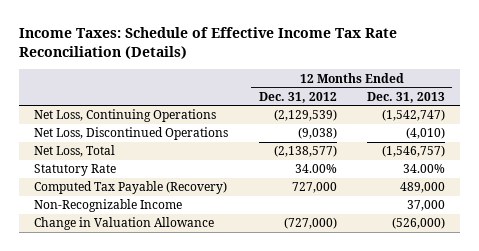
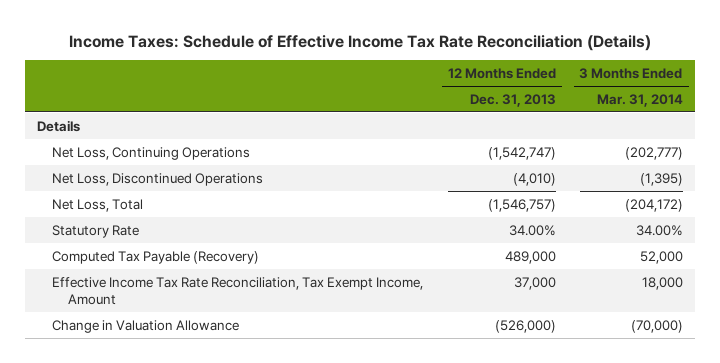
- | 12 Months Ended Dec. 31, 2012 | 12 Months Ended Dec. 31, 2013
+ | 12 Months Ended Dec. 31, 2013 | 3 Months Ended Mar. 31, 2014
+ Details
- Non-Recognizable Income | | 37,000
+ Effective Income Tax Rate Reconciliation, Tax Exempt Income, Amount | 37,000 | 18,000

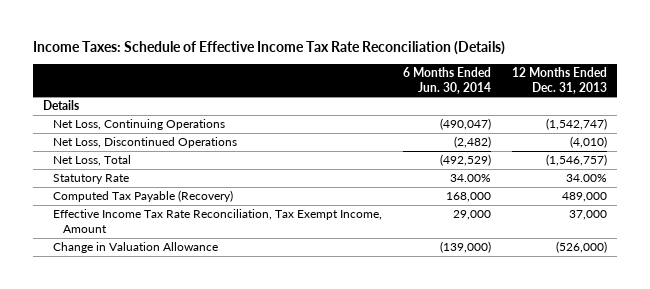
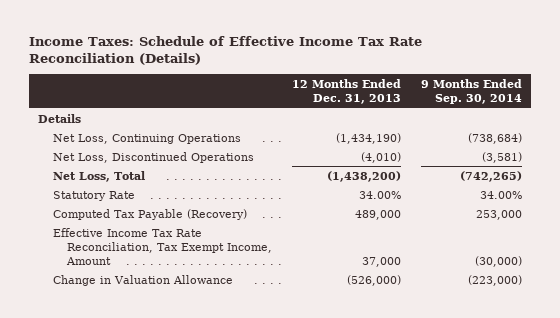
- | 6 Months Ended Jun. 30, 2014 | 12 Months Ended Dec. 31, 2013
+ | 12 Months Ended Dec. 31, 2013 | 9 Months Ended Sep. 30, 2014
- Net Loss, Continuing Operations | (490,047) | (1,542,747)
+ Net Loss, Continuing Operations | (1,434,190) | (738,684)
- Net Loss, Total | (492,529) | (1,546,757)
+ Net Loss, Total | (1,438,200) | (742,265)

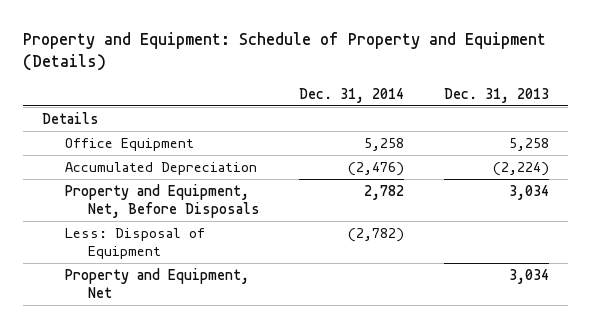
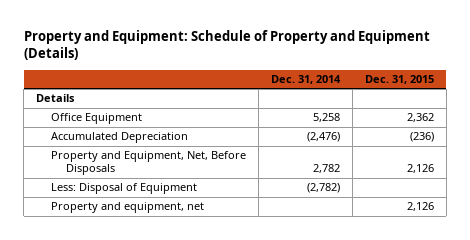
- | Dec. 31, 2014 | Dec. 31, 2013
+ | Dec. 31, 2014 | Dec. 31, 2015
- Property and Equipment, Net | | 3,034
+ Property and equipment, net | | 2,126

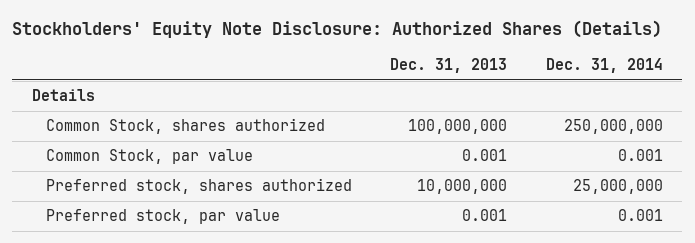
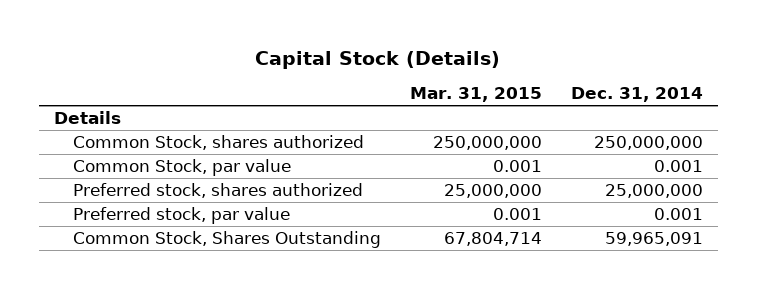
- Stockholders' Equity Note Disclosure: Authorized Shares (Details)
+ Capital Stock (Details)
- | Dec. 31, 2013 | Dec. 31, 2014
+ | Mar. 31, 2015 | Dec. 31, 2014
+ Common Stock, Shares Outstanding | 67,804,714 | 59,965,091

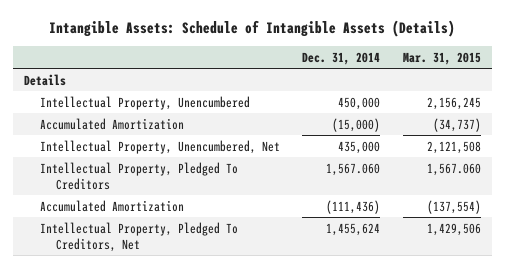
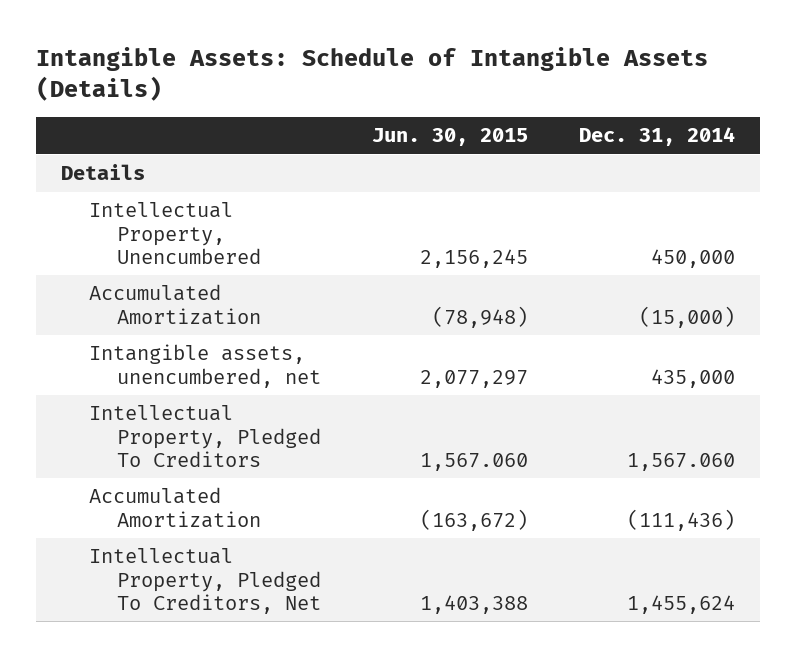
- | Dec. 31, 2014 | Mar. 31, 2015
+ | Jun. 30, 2015 | Dec. 31, 2014
- Intellectual Property, Unencumbered, Net | 435,000 | 2,121,508
+ Intangible assets, unencumbered, net | 2,077,297 | 435,000

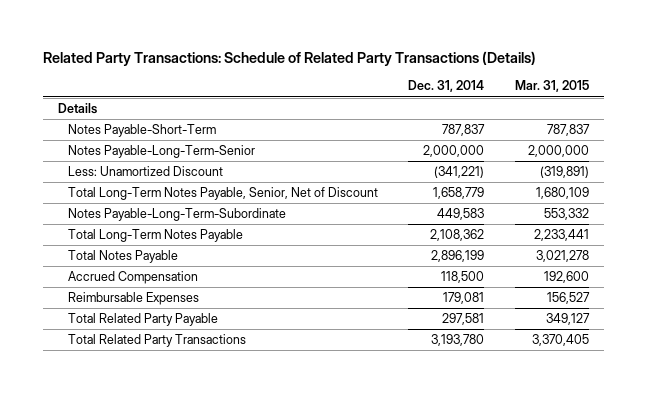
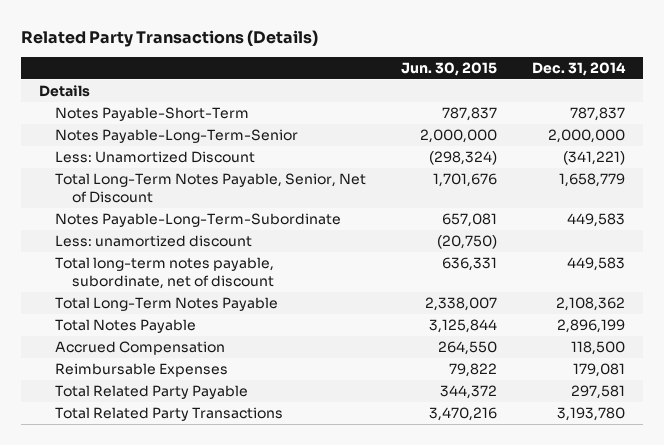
- Related Party Transactions: Schedule of Related Party Transactions (Details)
+ Related Party Transactions (Details)
- | Dec. 31, 2014 | Mar. 31, 2015
+ | Jun. 30, 2015 | Dec. 31, 2014
+ Less: unamortized discount | (20,750) |
+ Total long-term notes payable, subordinate, net of discount | 636,331 | 449,583

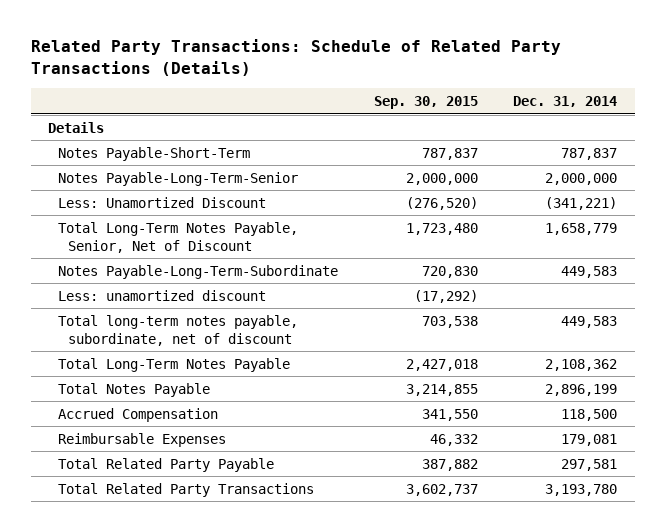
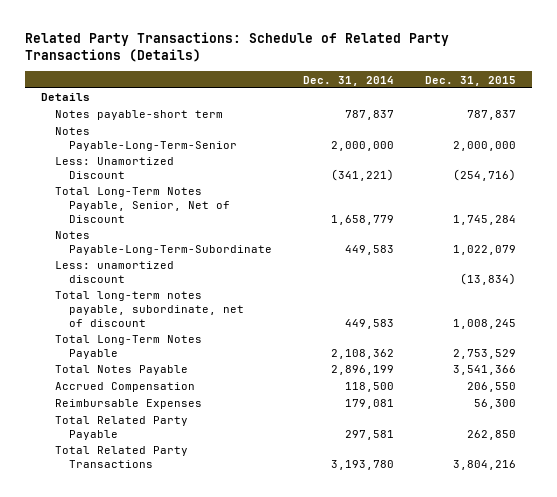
- | Sep. 30, 2015 | Dec. 31, 2014
+ | Dec. 31, 2014 | Dec. 31, 2015
- Notes Payable-Short-Term | 787,837 | 787,837
+ Notes payable-short term | 787,837 | 787,837

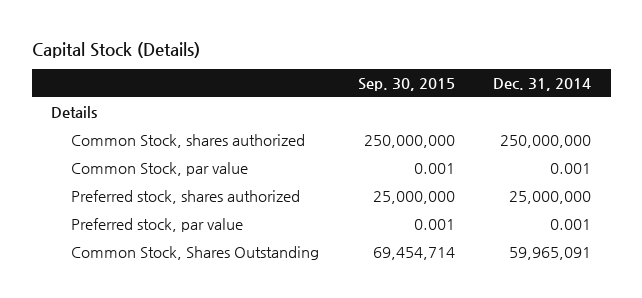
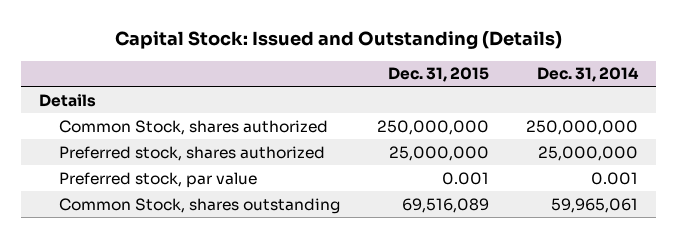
- Capital Stock (Details)
+ Capital Stock: Issued and Outstanding (Details)
- | Sep. 30, 2015 | Dec. 31, 2014
+ | Dec. 31, 2015 | Dec. 31, 2014
- Common Stock, par value | 0.001 | 0.001
- Common Stock, Shares Outstanding | 69,454,714 | 59,965,091
+ Common Stock, shares outstanding | 69,516,089 | 59,965,061

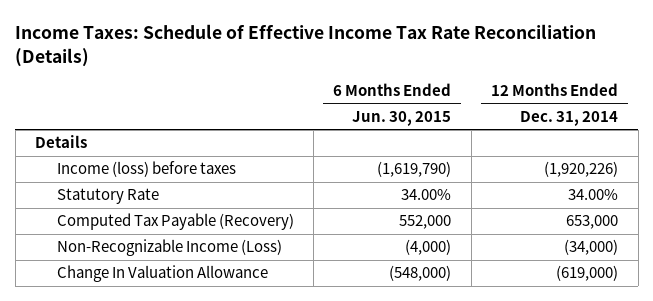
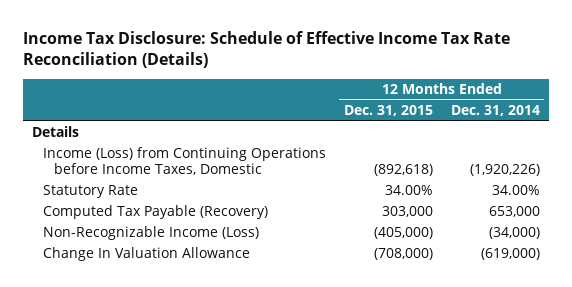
- Income Taxes: Schedule of Effective Income Tax Rate Reconciliation (Details)
+ Income Tax Disclosure: Schedule of Effective Income Tax Rate Reconciliation (Details)
- | 6 Months Ended Jun. 30, 2015 | 12 Months Ended Dec. 31, 2014
+ | 12 Months Ended Dec. 31, 2015 | 12 Months Ended Dec. 31, 2014
- Income (loss) before taxes | (1,619,790) | (1,920,226)
+ Income (Loss) from Continuing Operations before Income Taxes, Domestic | (892,618) | (1,920,226)

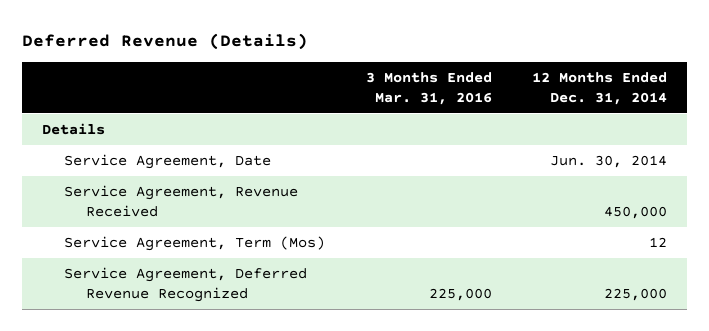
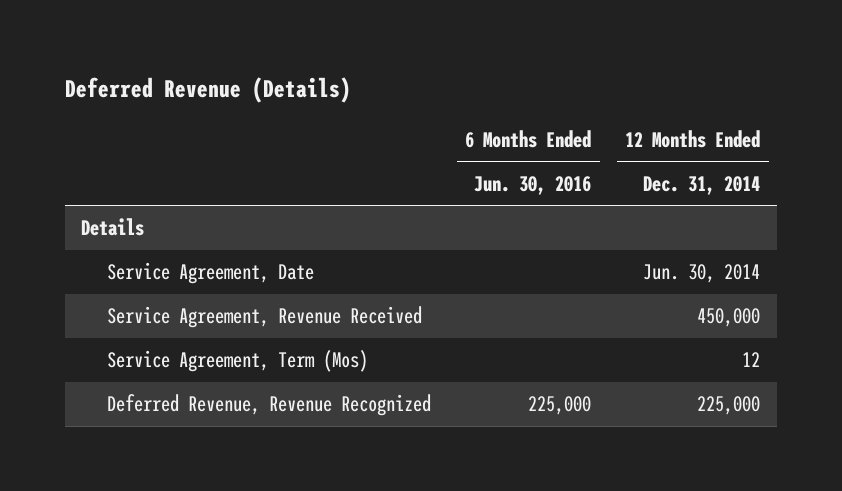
- | 3 Months Ended Mar. 31, 2016 | 12 Months Ended Dec. 31, 2014
+ | 6 Months Ended Jun. 30, 2016 | 12 Months Ended Dec. 31, 2014
- Service Agreement, Deferred Revenue Recognized | 225,000 | 225,000
+ Deferred Revenue, Revenue Recognized | 225,000 | 225,000

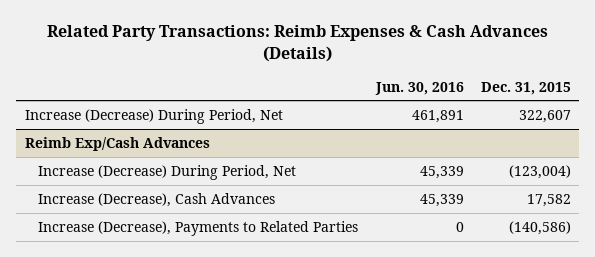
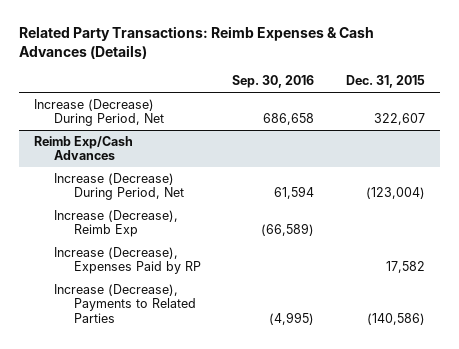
- | Jun. 30, 2016 | Dec. 31, 2015
+ | Sep. 30, 2016 | Dec. 31, 2015
@ Reimb Exp/Cash Advances
- Increase (Decrease), Cash Advances | 45,339 | 17,582
+ Increase (Decrease), Reimb Exp | (66,589) |
+ Increase (Decrease), Expenses Paid by RP | | 17,582

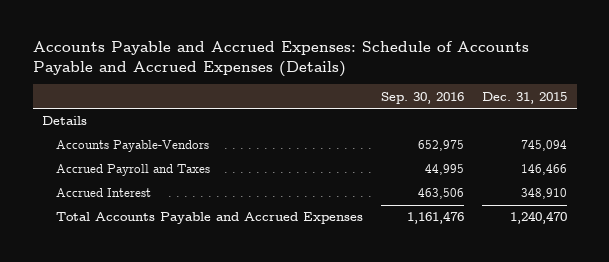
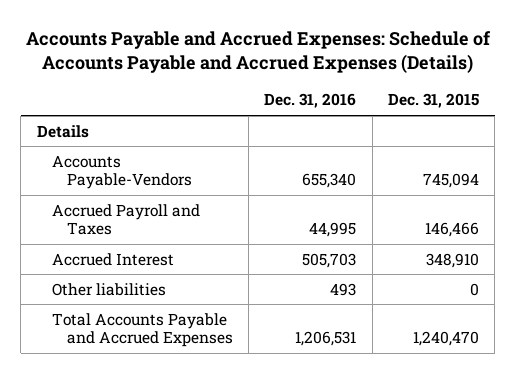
- | Sep. 30, 2016 | Dec. 31, 2015
+ | Dec. 31, 2016 | Dec. 31, 2015
+ Other liabilities | 493 | 0

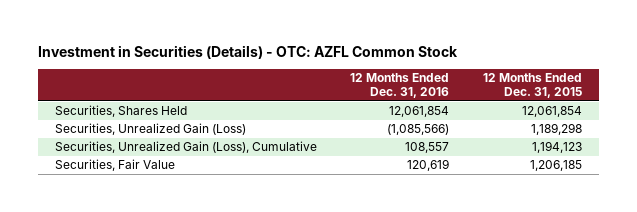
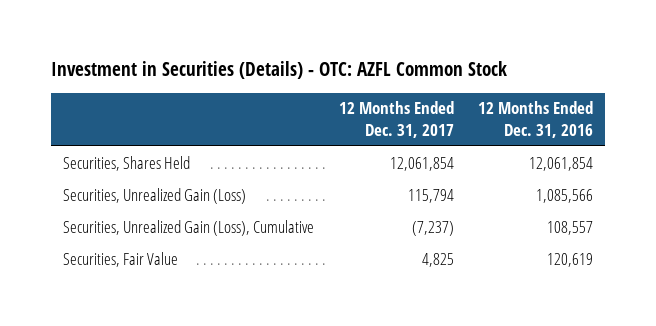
- | 12 Months Ended Dec. 31, 2016 | 12 Months Ended Dec. 31, 2015
+ | 12 Months Ended Dec. 31, 2017 | 12 Months Ended Dec. 31, 2016
- Securities, Unrealized Gain (Loss) | (1,085,566) | 1,189,298
+ Securities, Unrealized Gain (Loss) | 115,794 | 1,085,566

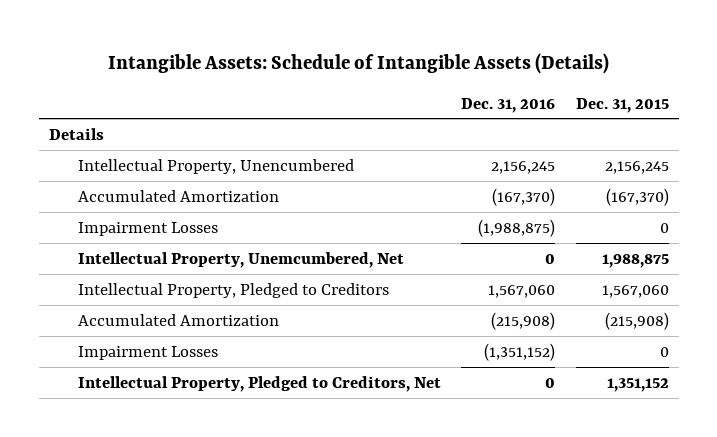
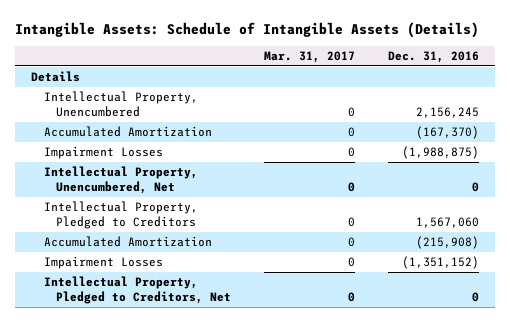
- | Dec. 31, 2016 | Dec. 31, 2015
+ | Mar. 31, 2017 | Dec. 31, 2016
- Intellectual Property, Unemcumbered, Net | 0 | 1,988,875
+ Intellectual Property, Unencumbered, Net | 0 | 0

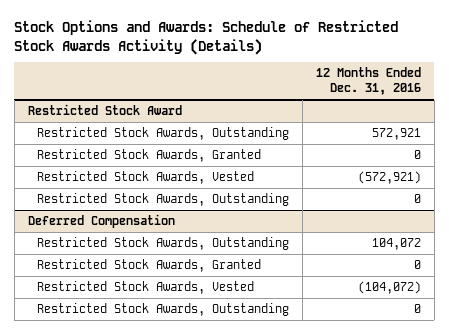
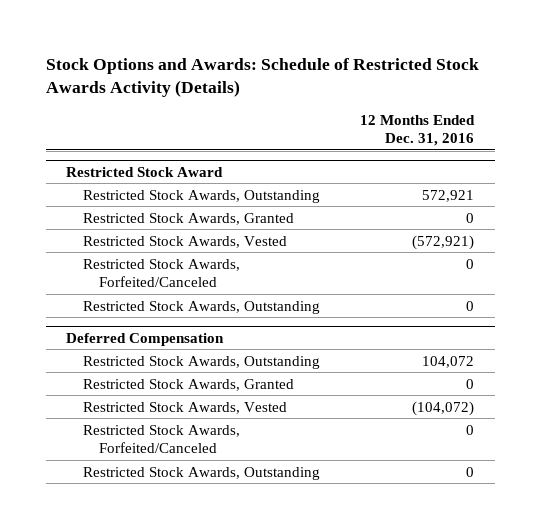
@ Restricted Stock Award
+ Restricted Stock Awards, Forfeited/Canceled | 0
@ Deferred Compensation
+ Restricted Stock Awards, Forfeited/Canceled | 0

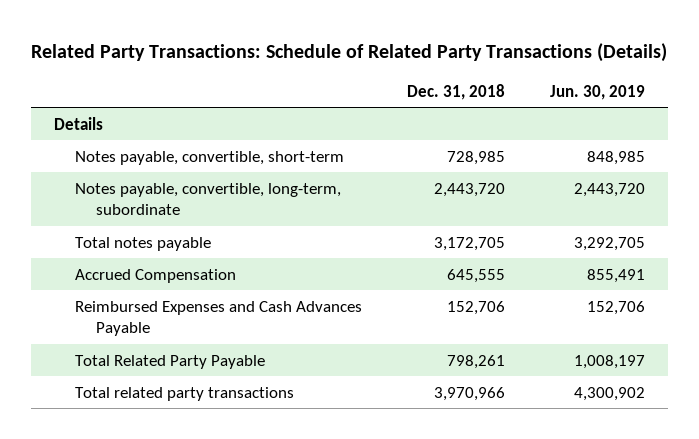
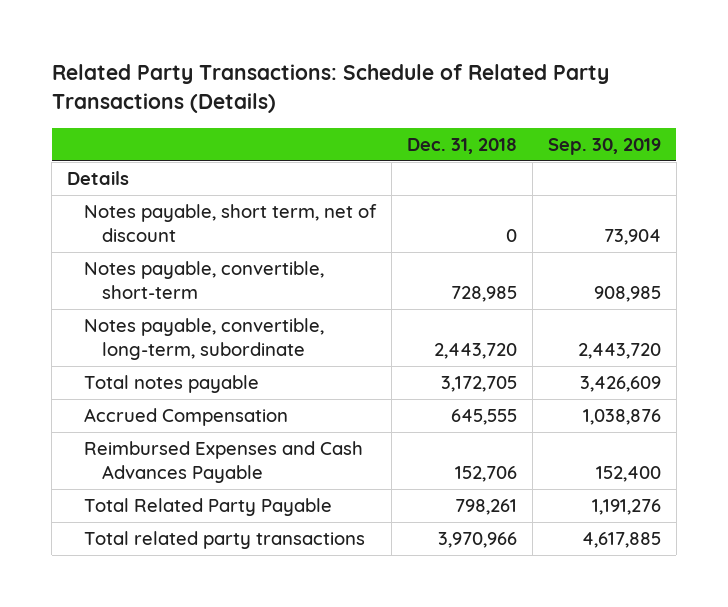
- | Dec. 31, 2018 | Jun. 30, 2019
+ | Dec. 31, 2018 | Sep. 30, 2019
+ Notes payable, short term, net of discount | 0 | 73,904

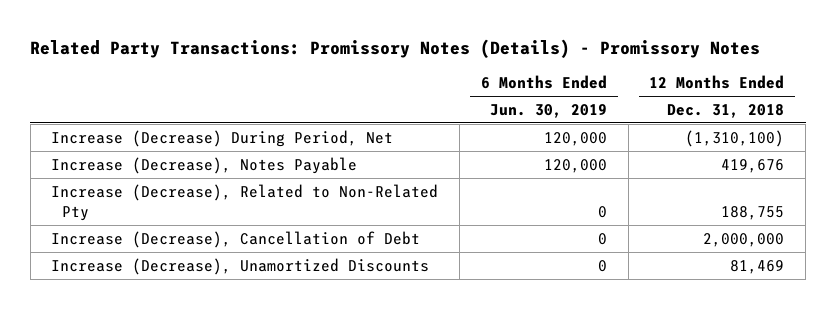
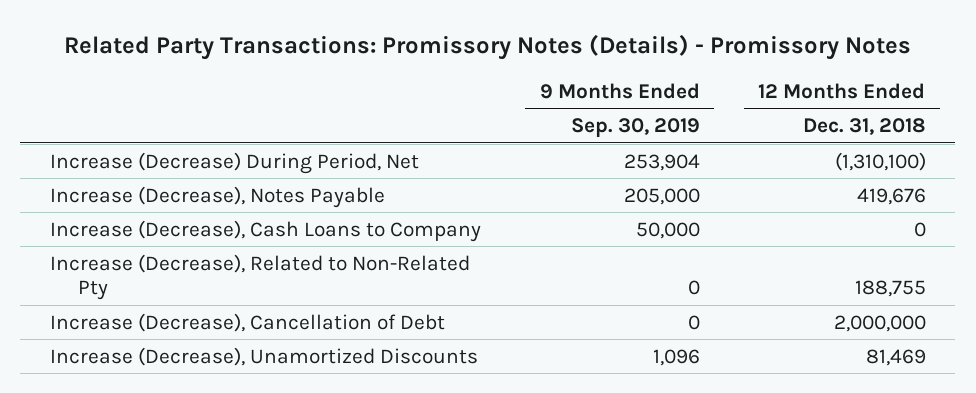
- | 6 Months Ended Jun. 30, 2019 | 12 Months Ended Dec. 31, 2018
+ | 9 Months Ended Sep. 30, 2019 | 12 Months Ended Dec. 31, 2018
+ Increase (Decrease), Cash Loans to Company | 50,000 | 0

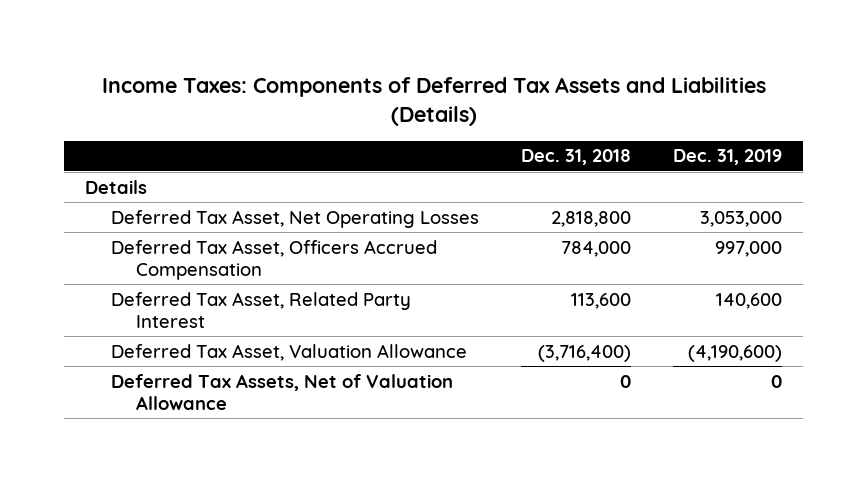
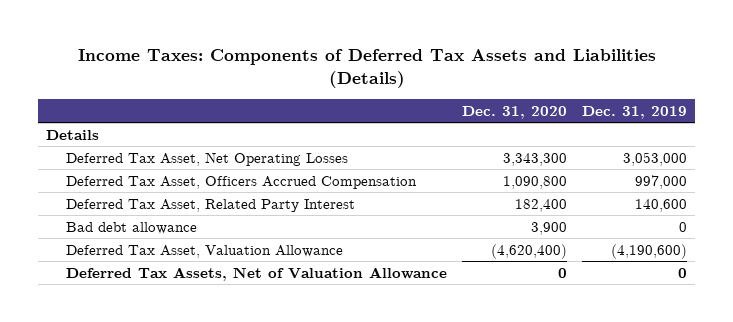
- | Dec. 31, 2018 | Dec. 31, 2019
+ | Dec. 31, 2020 | Dec. 31, 2019
+ Bad debt allowance | 3,900 | 0

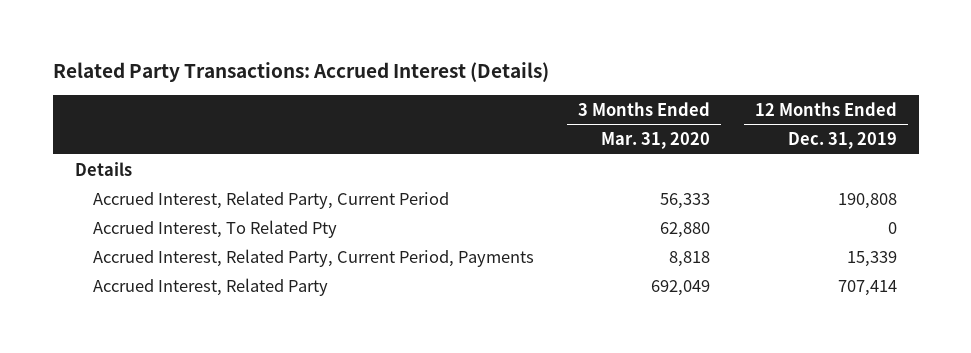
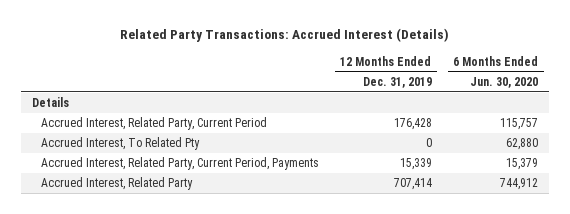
- | 3 Months Ended Mar. 31, 2020 | 12 Months Ended Dec. 31, 2019
+ | 12 Months Ended Dec. 31, 2019 | 6 Months Ended Jun. 30, 2020
- Accrued Interest, Related Party, Current Period | 56,333 | 190,808
+ Accrued Interest, Related Party, Current Period | 176,428 | 115,757

